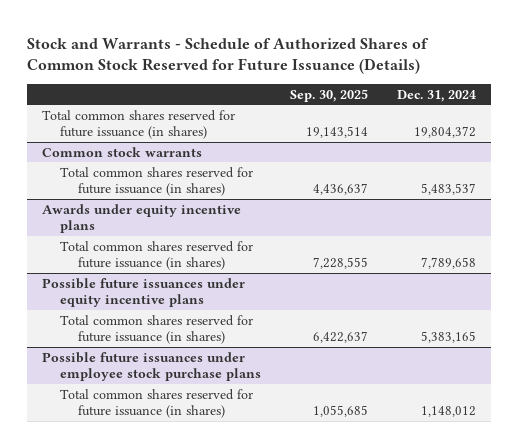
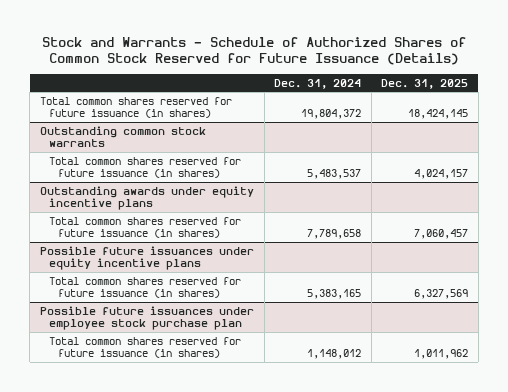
- | Sep. 30, 2025 | Dec. 31, 2024
+ | Dec. 31, 2024 | Dec. 31, 2025
- Common stock warrants
+ Outstanding common stock warrants
- Awards under equity incentive plans
+ Outstanding awards under equity incentive plans
- Possible future issuances under employee stock purchase plans
+ Possible future issuances under employee stock purchase plan

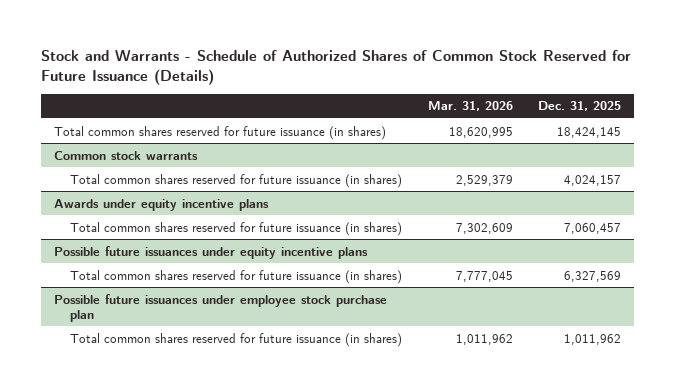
- | Dec. 31, 2024 | Dec. 31, 2025
+ | Mar. 31, 2026 | Dec. 31, 2025
- Outstanding common stock warrants
+ Common stock warrants
- Outstanding awards under equity incentive plans
+ Awards under equity incentive plans

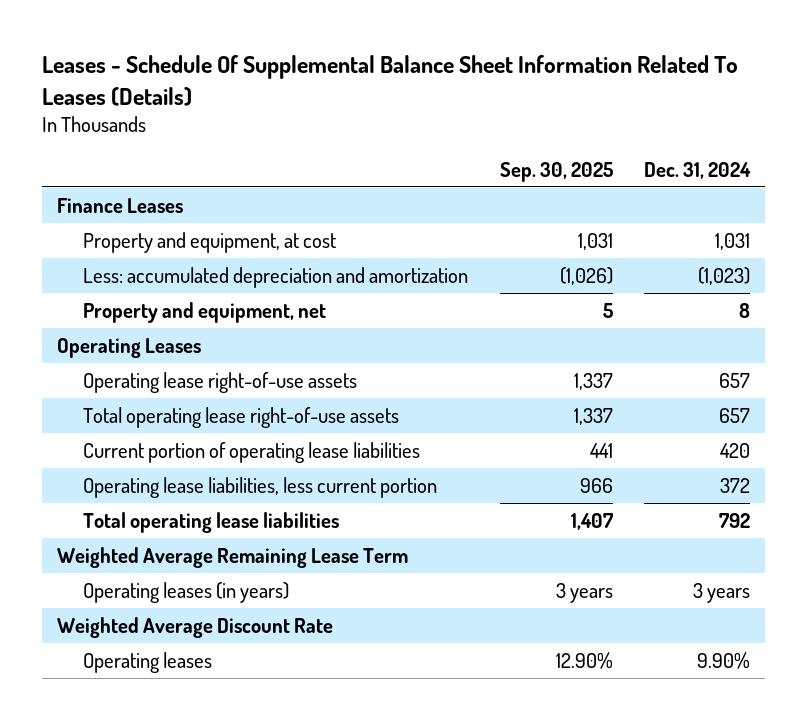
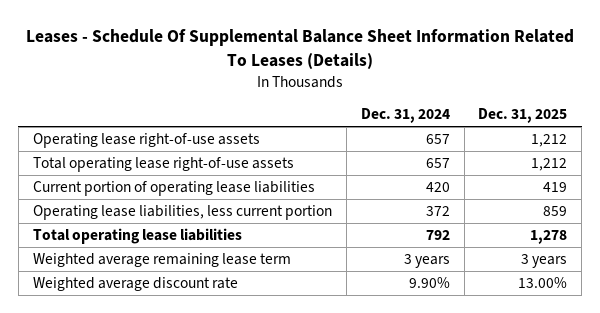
- | Sep. 30, 2025 | Dec. 31, 2024
+ | Dec. 31, 2024 | Dec. 31, 2025
- Finance Leases
- Property and equipment, at cost | 1,031 | 1,031
- Less: accumulated depreciation and amortization | (1,026) | (1,023)
- Property and equipment, net | 5 | 8
- Operating Leases
- Weighted Average Remaining Lease Term
- Operating leases (in years) | 3 years | 3 years
- Weighted Average Discount Rate
- Operating leases | 12.90% | 9.90%
+ Weighted average remaining lease term | 3 years | 3 years
+ Weighted average discount rate | 9.90% | 13.00%

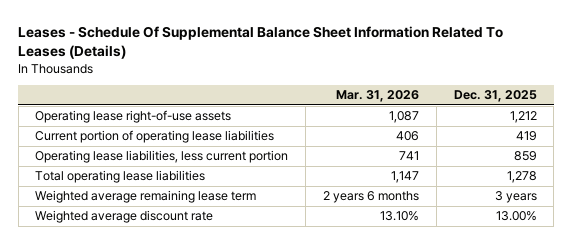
- | Dec. 31, 2024 | Dec. 31, 2025
+ | Mar. 31, 2026 | Dec. 31, 2025
- Total operating lease right-of-use assets | 657 | 1,212

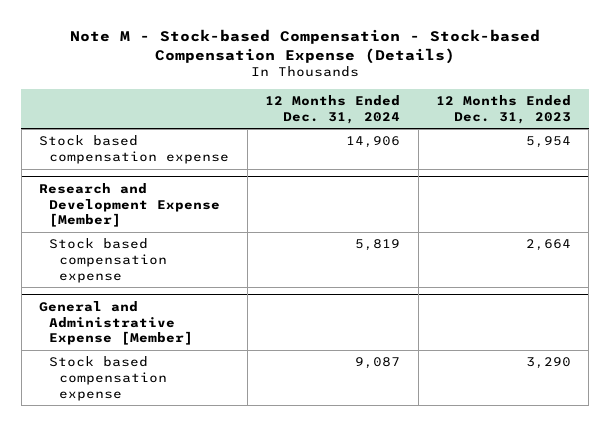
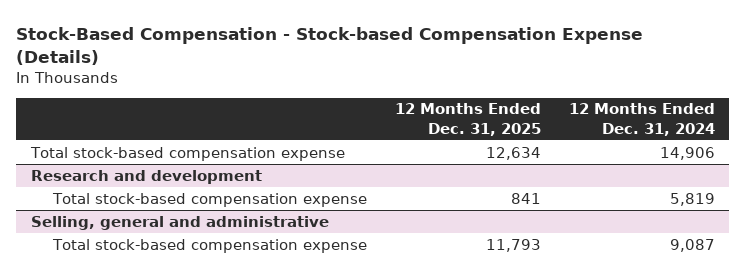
- Note M - Stock-based Compensation - Stock-based Compensation Expense (Details)
+ Stock-Based Compensation - Stock-based Compensation Expense (Details)
- | 12 Months Ended Dec. 31, 2024 | 12 Months Ended Dec. 31, 2023
+ | 12 Months Ended Dec. 31, 2025 | 12 Months Ended Dec. 31, 2024
- Stock based compensation expense | 14,906 | 5,954
- Research and Development Expense [Member]
- Stock based compensation expense | 5,819 | 2,664
- General and Administrative Expense [Member]
- Stock based compensation expense | 9,087 | 3,290
+ Total stock-based compensation expense | 12,634 | 14,906
+ Research and development
+ Total stock-based compensation expense | 841 | 5,819
+ Selling, general and administrative
+ Total stock-based compensation expense | 11,793 | 9,087

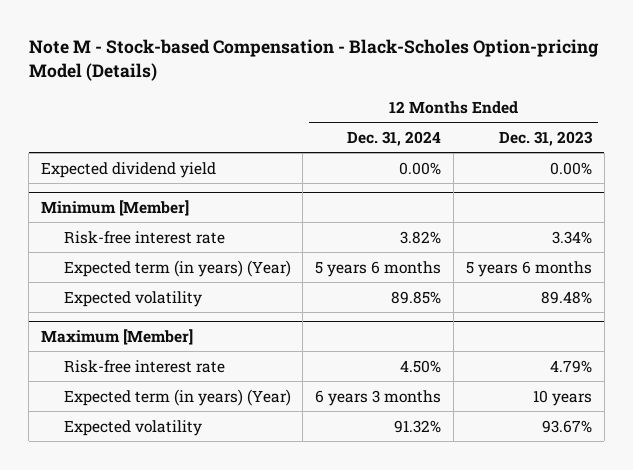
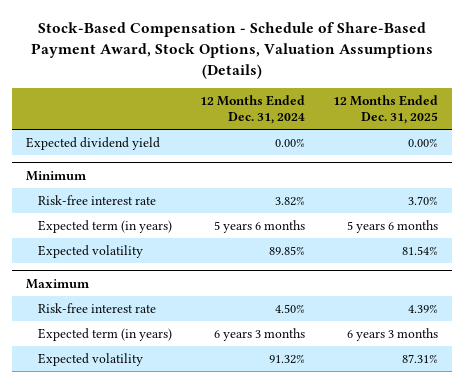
- Note M - Stock-based Compensation - Black-Scholes Option-pricing Model (Details)
+ Stock-Based Compensation - Schedule of Share-Based Payment Award, Stock Options, Valuation Assumptions (Details)
- | 12 Months Ended Dec. 31, 2024 | 12 Months Ended Dec. 31, 2023
+ | 12 Months Ended Dec. 31, 2024 | 12 Months Ended Dec. 31, 2025
- Minimum [Member]
+ Minimum
- Expected term (in years) (Year) | 5 years 6 months | 5 years 6 months
+ Expected term (in years) | 5 years 6 months | 5 years 6 months
- Maximum [Member]
+ Maximum
- Expected term (in years) (Year) | 6 years 3 months | 10 years
+ Expected term (in years) | 6 years 3 months | 6 years 3 months

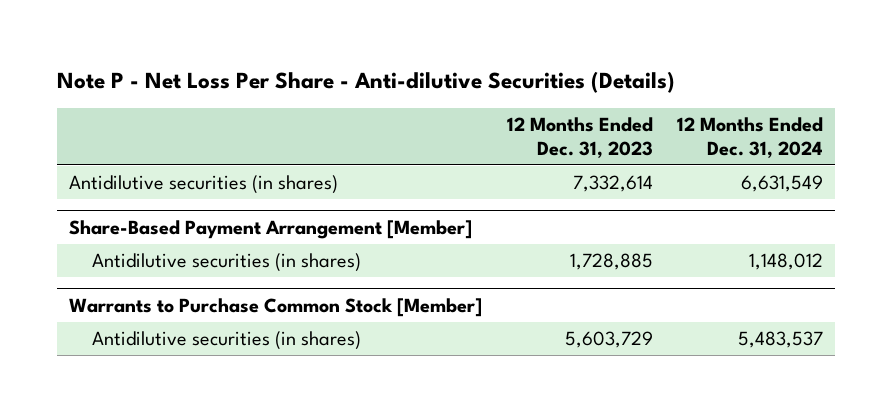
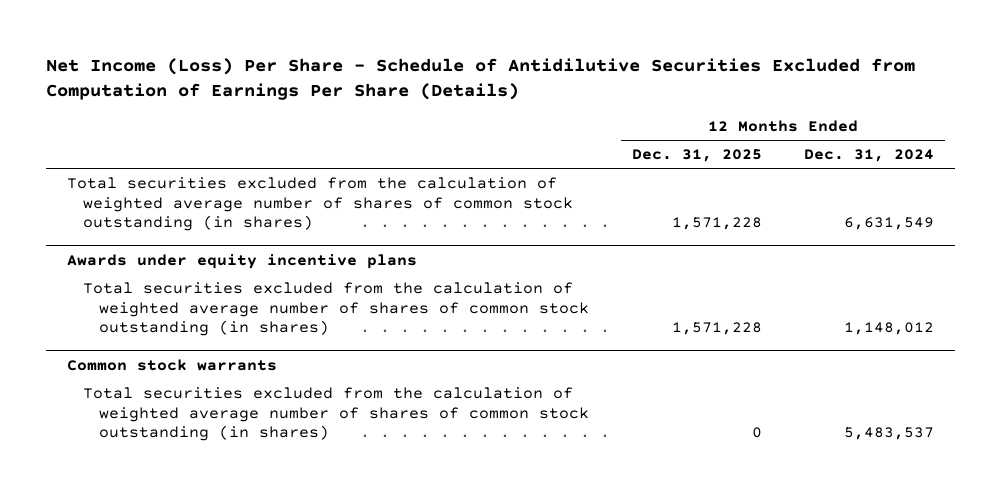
- Note P - Net Loss Per Share - Anti-dilutive Securities (Details)
+ Net Income (Loss) Per Share - Schedule of Antidilutive Securities Excluded from Computation of Earnings Per Share (Details)
- | 12 Months Ended Dec. 31, 2023 | 12 Months Ended Dec. 31, 2024
+ | 12 Months Ended Dec. 31, 2025 | 12 Months Ended Dec. 31, 2024
- Antidilutive securities (in shares) | 7,332,614 | 6,631,549
- Share-Based Payment Arrangement [Member]
- Antidilutive securities (in shares) | 1,728,885 | 1,148,012
- Warrants to Purchase Common Stock [Member]
- Antidilutive securities (in shares) | 5,603,729 | 5,483,537
+ Total securities excluded from the calculation of weighted average number of shares of common stock outstanding (in shares) | 1,571,228 | 6,631,549
+ Awards under equity incentive plans
+ Total securities excluded from the calculation of weighted average number of shares of common stock outstanding (in shares) | 1,571,228 | 1,148,012
+ Common stock warrants
+ Total securities excluded from the calculation of weighted average number of shares of common stock outstanding (in shares) | 0 | 5,483,537

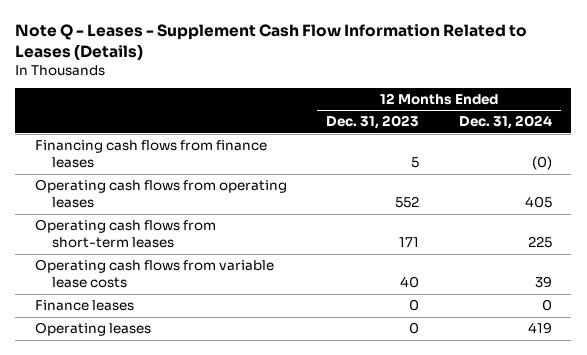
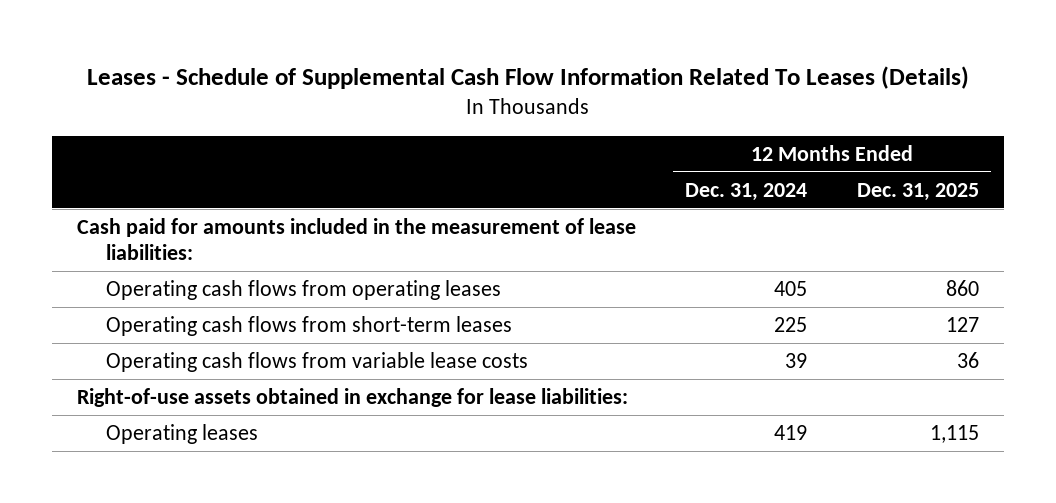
- Note Q - Leases - Supplement Cash Flow Information Related to Leases (Details)
+ Leases - Schedule of Supplemental Cash Flow Information Related To Leases (Details)
- | 12 Months Ended Dec. 31, 2023 | 12 Months Ended Dec. 31, 2024
+ | 12 Months Ended Dec. 31, 2024 | 12 Months Ended Dec. 31, 2025
- Financing cash flows from finance leases | 5 | (0)
+ Cash paid for amounts included in the measurement of lease liabilities:
- Finance leases | 0 | 0
+ Right-of-use assets obtained in exchange for lease liabilities:

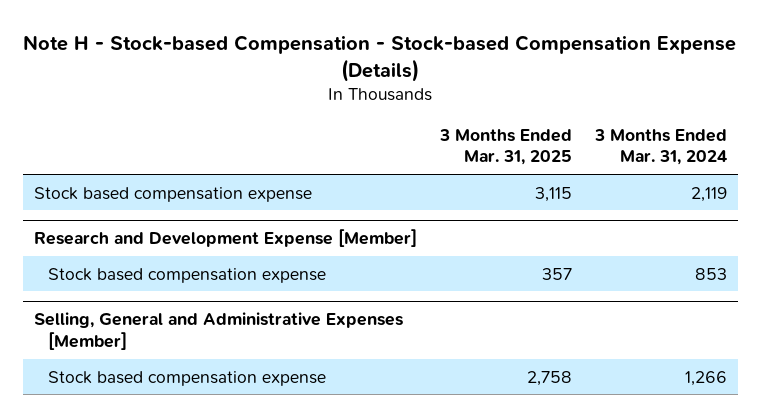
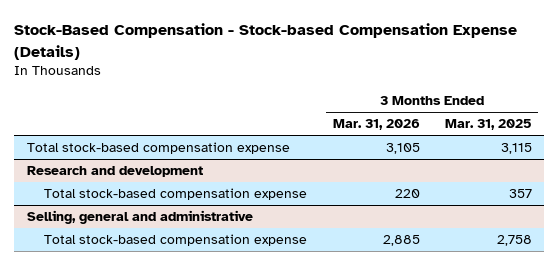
- Note H - Stock-based Compensation - Stock-based Compensation Expense (Details)
+ Stock-Based Compensation - Stock-based Compensation Expense (Details)
- | 3 Months Ended Mar. 31, 2025 | 3 Months Ended Mar. 31, 2024
+ | 3 Months Ended Mar. 31, 2026 | 3 Months Ended Mar. 31, 2025
- Stock based compensation expense | 3,115 | 2,119
- Research and Development Expense [Member]
- Stock based compensation expense | 357 | 853
- Selling, General and Administrative Expenses [Member]
- Stock based compensation expense | 2,758 | 1,266
+ Total stock-based compensation expense | 3,105 | 3,115
+ Research and development
+ Total stock-based compensation expense | 220 | 357
+ Selling, general and administrative
+ Total stock-based compensation expense | 2,885 | 2,758

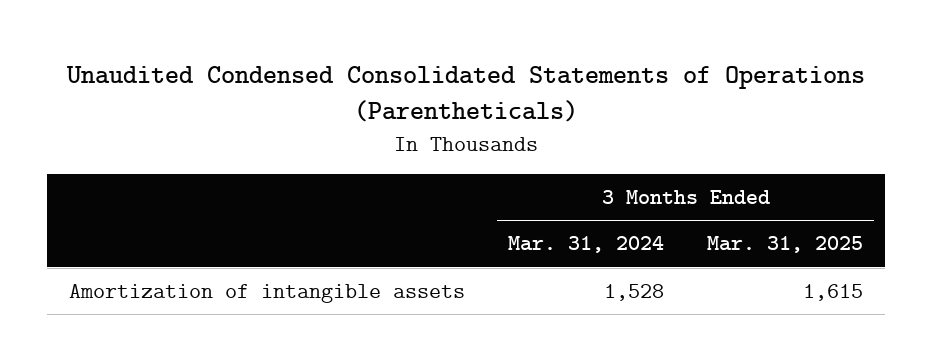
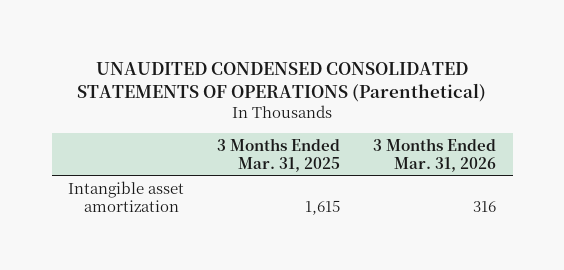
- Unaudited Condensed Consolidated Statements of Operations (Parentheticals)
+ UNAUDITED CONDENSED CONSOLIDATED STATEMENTS OF OPERATIONS (Parenthetical)
- | 3 Months Ended Mar. 31, 2024 | 3 Months Ended Mar. 31, 2025
+ | 3 Months Ended Mar. 31, 2025 | 3 Months Ended Mar. 31, 2026
- Amortization of intangible assets | 1,528 | 1,615
+ Intangible asset amortization | 1,615 | 316

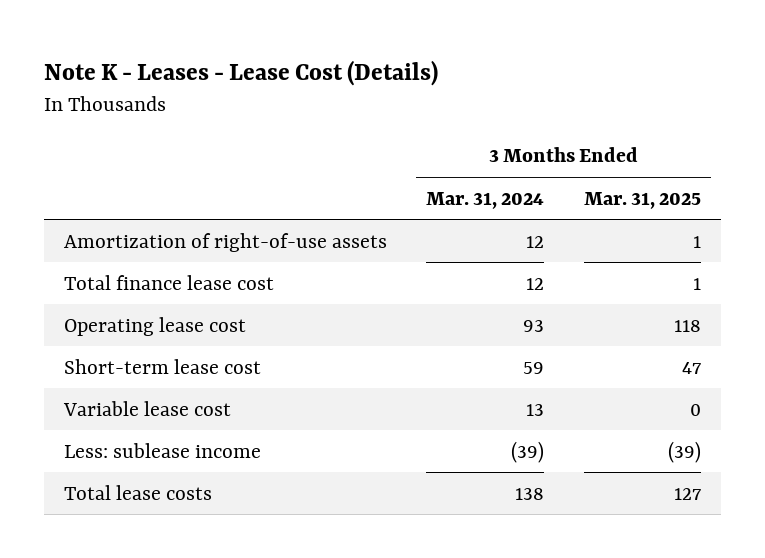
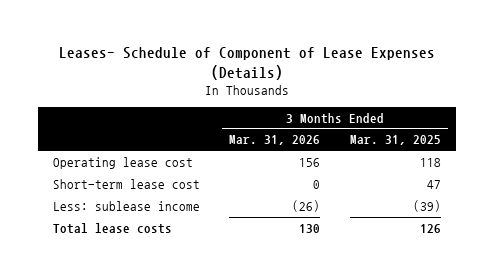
- Note K - Leases - Lease Cost (Details)
+ Leases- Schedule of Component of Lease Expenses (Details)
- | 3 Months Ended Mar. 31, 2024 | 3 Months Ended Mar. 31, 2025
+ | 3 Months Ended Mar. 31, 2026 | 3 Months Ended Mar. 31, 2025
- Amortization of right-of-use assets | 12 | 1
- Total finance lease cost | 12 | 1
- Variable lease cost | 13 | 0
- Total lease costs | 138 | 127
+ Total lease costs | 130 | 126

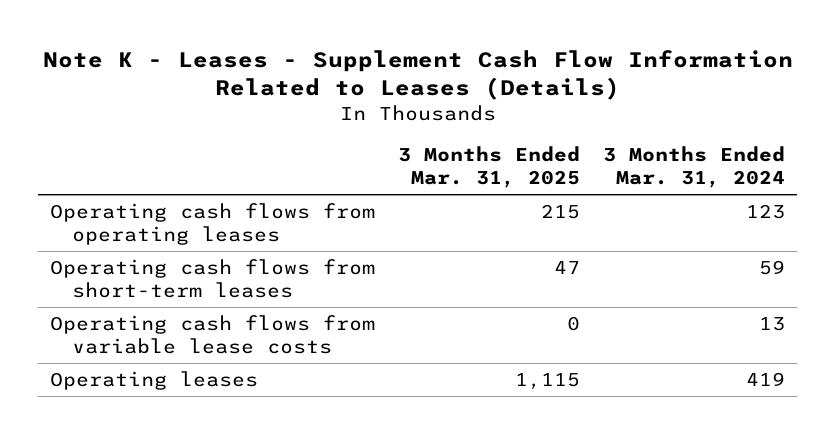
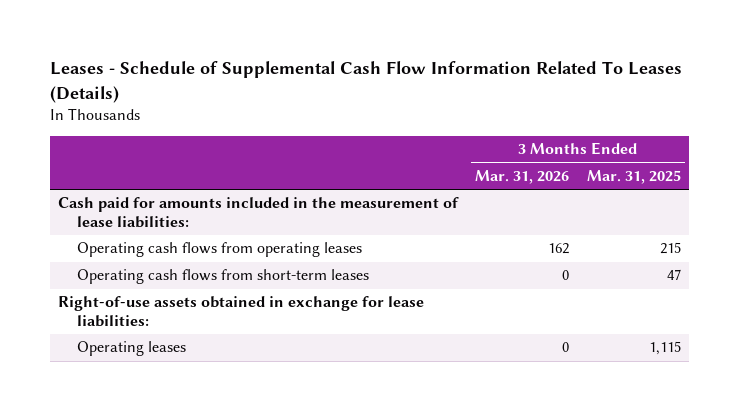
- Note K - Leases - Supplement Cash Flow Information Related to Leases (Details)
+ Leases - Schedule of Supplemental Cash Flow Information Related To Leases (Details)
- | 3 Months Ended Mar. 31, 2025 | 3 Months Ended Mar. 31, 2024
+ | 3 Months Ended Mar. 31, 2026 | 3 Months Ended Mar. 31, 2025
+ Cash paid for amounts included in the measurement of lease liabilities:
- Operating cash flows from variable lease costs | 0 | 13
+ Right-of-use assets obtained in exchange for lease liabilities:

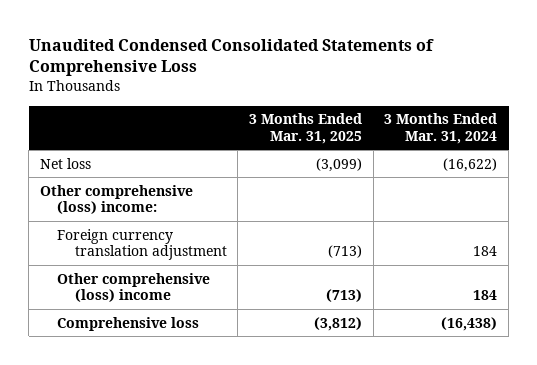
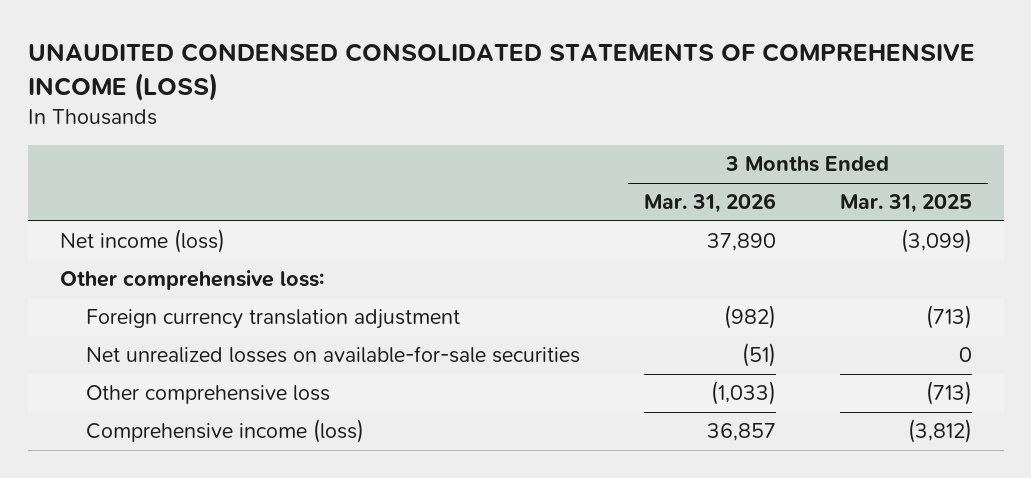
- Unaudited Condensed Consolidated Statements of Comprehensive Loss
+ UNAUDITED CONDENSED CONSOLIDATED STATEMENTS OF COMPREHENSIVE INCOME (LOSS)
- | 3 Months Ended Mar. 31, 2025 | 3 Months Ended Mar. 31, 2024
+ | 3 Months Ended Mar. 31, 2026 | 3 Months Ended Mar. 31, 2025
- Net loss | (3,099) | (16,622)
- Other comprehensive (loss) income:
+ Net income (loss) | 37,890 | (3,099)
+ Other comprehensive loss:
- Other comprehensive (loss) income | (713) | 184
- Comprehensive loss | (3,812) | (16,438)
+ Net unrealized losses on available-for-sale securities | (51) | 0
+ Other comprehensive loss | (1,033) | (713)
+ Comprehensive income (loss) | 36,857 | (3,812)

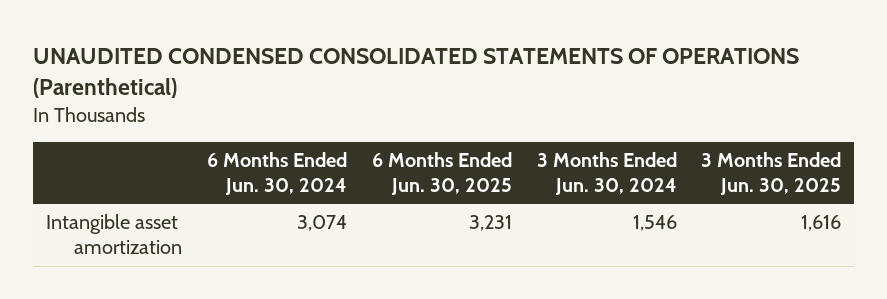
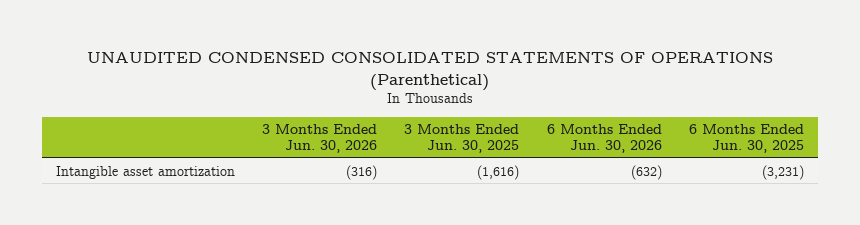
- | 6 Months Ended Jun. 30, 2024 | 6 Months Ended Jun. 30, 2025 | 3 Months Ended Jun. 30, 2024 | 3 Months Ended Jun. 30, 2025
+ | 3 Months Ended Jun. 30, 2026 | 3 Months Ended Jun. 30, 2025 | 6 Months Ended Jun. 30, 2026 | 6 Months Ended Jun. 30, 2025
- Intangible asset amortization | 3,074 | 3,231 | 1,546 | 1,616
+ Intangible asset amortization | (316) | (1,616) | (632) | (3,231)

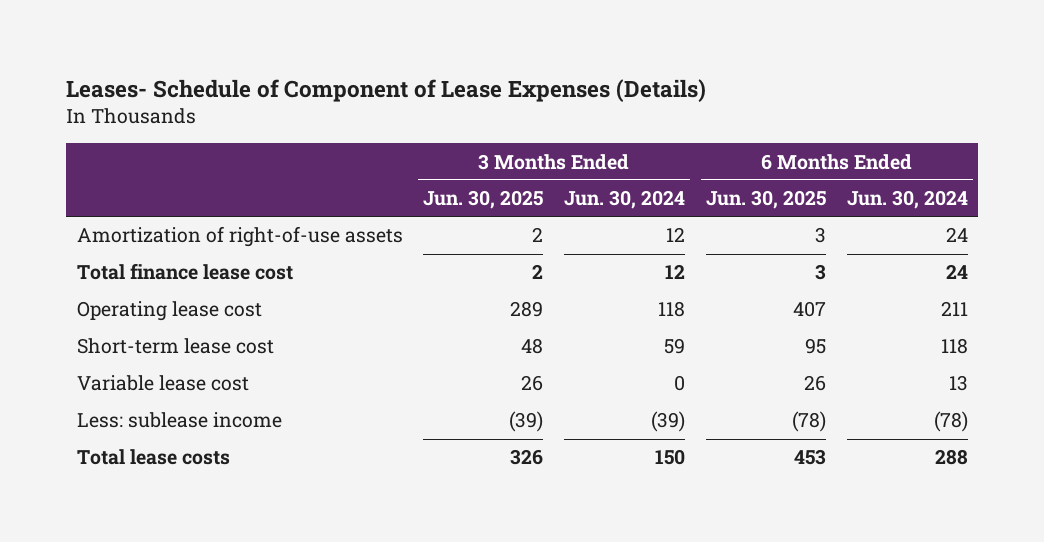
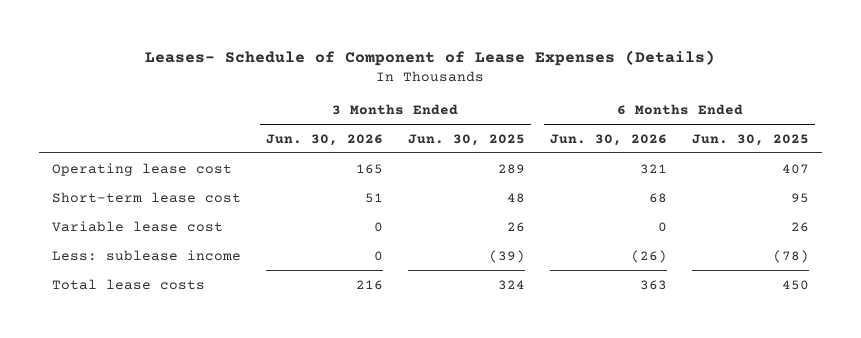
- | 3 Months Ended Jun. 30, 2025 | 3 Months Ended Jun. 30, 2024 | 6 Months Ended Jun. 30, 2025 | 6 Months Ended Jun. 30, 2024
+ | 3 Months Ended Jun. 30, 2026 | 3 Months Ended Jun. 30, 2025 | 6 Months Ended Jun. 30, 2026 | 6 Months Ended Jun. 30, 2025
- Amortization of right-of-use assets | 2 | 12 | 3 | 24
- Total finance lease cost | 2 | 12 | 3 | 24
- Total lease costs | 326 | 150 | 453 | 288
+ Total lease costs | 216 | 324 | 363 | 450

